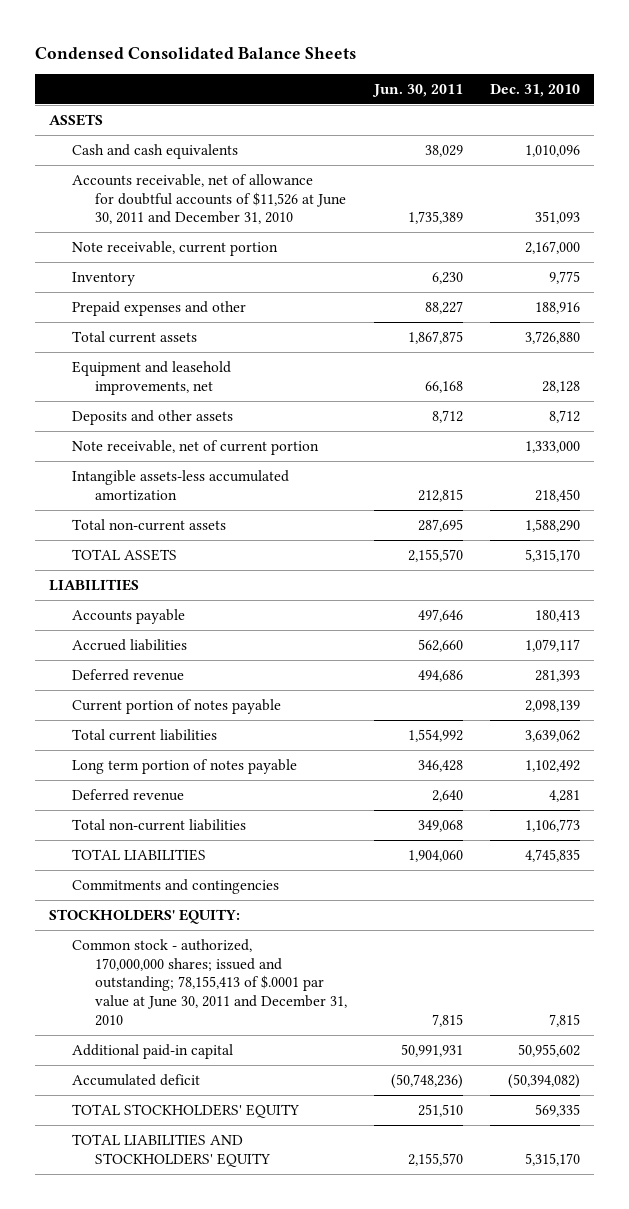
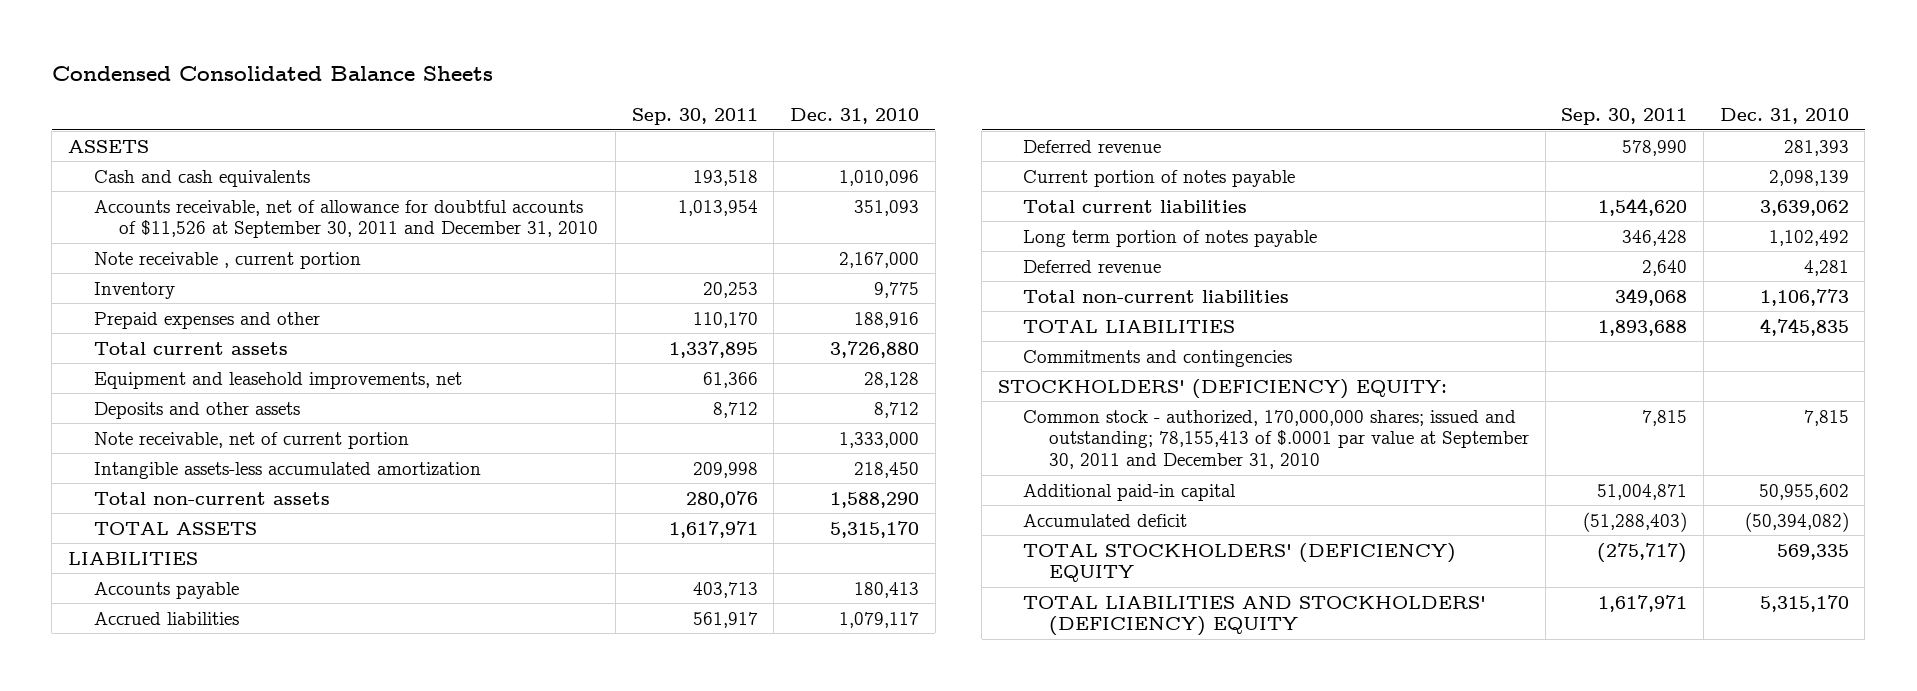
- | Jun. 30, 2011 | Dec. 31, 2010
+ | Sep. 30, 2011 | Dec. 31, 2010
- Accounts receivable, net of allowance for doubtful accounts of $11,526 at June 30, 2011 and December 31, 2010 | 1,735,389 | 351,093
- Note receivable, current portion | | 2,167,000
+ Accounts receivable, net of allowance for doubtful accounts of $11,526 at September 30, 2011 and December 31, 2010 | 1,013,954 | 351,093
+ Note receivable , current portion | | 2,167,000
- STOCKHOLDERS' EQUITY:
- Common stock - authorized, 170,000,000 shares; issued and outstanding; 78,155,413 of $.0001 par value at June 30, 2011 and December 31, 2010 | 7,815 | 7,815
+ STOCKHOLDERS' (DEFICIENCY) EQUITY:
+ Common stock - authorized, 170,000,000 shares; issued and outstanding; 78,155,413 of $.0001 par value at September 30, 2011 and December 31, 2010 | 7,815 | 7,815
- TOTAL STOCKHOLDERS' EQUITY | 251,510 | 569,335
- TOTAL LIABILITIES AND STOCKHOLDERS' EQUITY | 2,155,570 | 5,315,170
+ TOTAL STOCKHOLDERS' (DEFICIENCY) EQUITY | (275,717) | 569,335
+ TOTAL LIABILITIES AND STOCKHOLDERS' (DEFICIENCY) EQUITY | 1,617,971 | 5,315,170

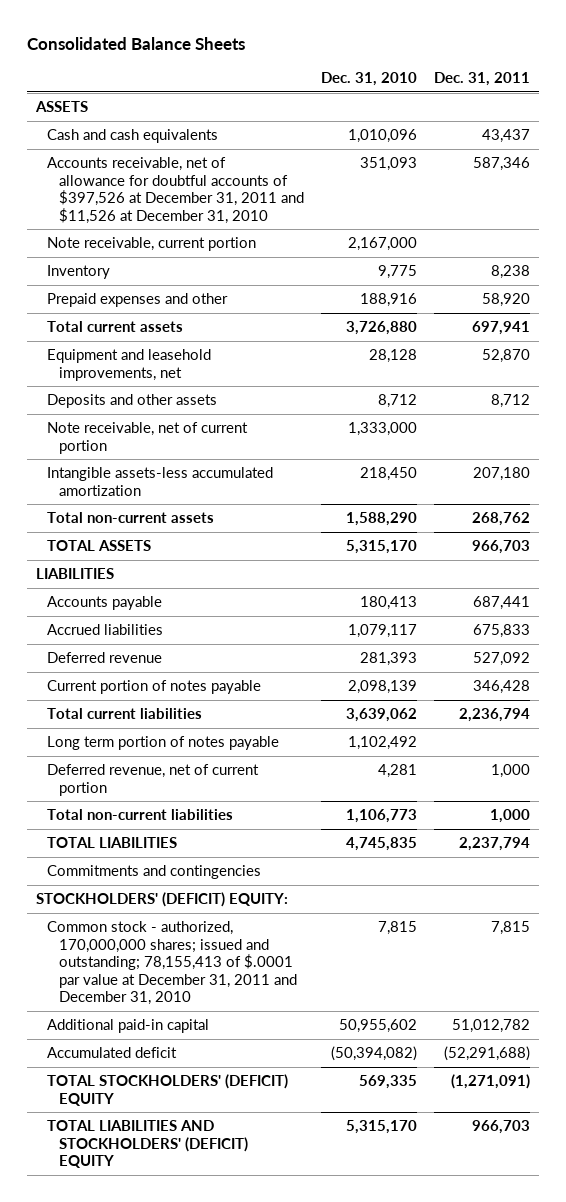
- Condensed Consolidated Balance Sheets
+ Consolidated Balance Sheets
- | Sep. 30, 2011 | Dec. 31, 2010
+ | Dec. 31, 2010 | Dec. 31, 2011
- Accounts receivable, net of allowance for doubtful accounts of $11,526 at September 30, 2011 and December 31, 2010 | 1,013,954 | 351,093
- Note receivable , current portion | | 2,167,000
+ Accounts receivable, net of allowance for doubtful accounts of $397,526 at December 31, 2011 and $11,526 at December 31, 2010 | 351,093 | 587,346
+ Note receivable, current portion | 2,167,000 |
- Deferred revenue | 2,640 | 4,281
+ Deferred revenue, net of current portion | 4,281 | 1,000
- STOCKHOLDERS' (DEFICIENCY) EQUITY:
- Common stock - authorized, 170,000,000 shares; issued and outstanding; 78,155,413 of $.0001 par value at September 30, 2011 and December 31, 2010 | 7,815 | 7,815
+ STOCKHOLDERS' (DEFICIT) EQUITY:
+ Common stock - authorized, 170,000,000 shares; issued and outstanding; 78,155,413 of $.0001 par value at December 31, 2011 and December 31, 2010 | 7,815 | 7,815
- TOTAL STOCKHOLDERS' (DEFICIENCY) EQUITY | (275,717) | 569,335
- TOTAL LIABILITIES AND STOCKHOLDERS' (DEFICIENCY) EQUITY | 1,617,971 | 5,315,170
+ TOTAL STOCKHOLDERS' (DEFICIT) EQUITY | 569,335 | (1,271,091)
+ TOTAL LIABILITIES AND STOCKHOLDERS' (DEFICIT) EQUITY | 5,315,170 | 966,703

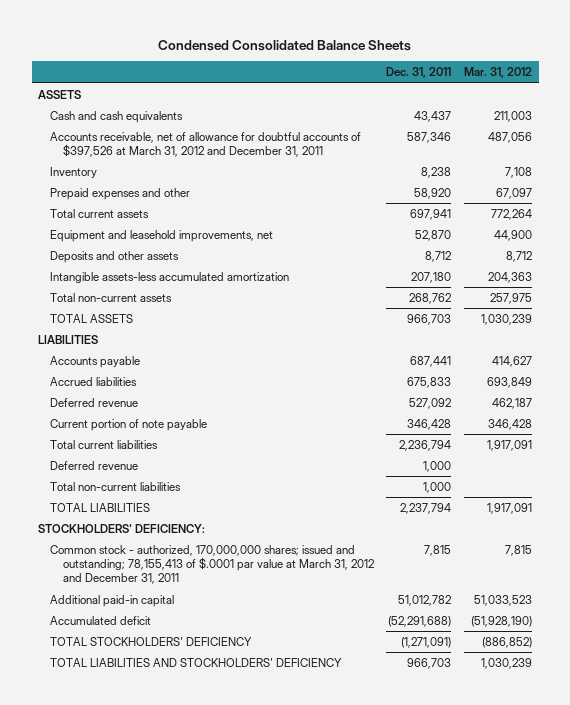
- Consolidated Balance Sheets
+ Condensed Consolidated Balance Sheets
- | Dec. 31, 2010 | Dec. 31, 2011
+ | Dec. 31, 2011 | Mar. 31, 2012
- Accounts receivable, net of allowance for doubtful accounts of $397,526 at December 31, 2011 and $11,526 at December 31, 2010 | 351,093 | 587,346
- Note receivable, current portion | 2,167,000 |
+ Accounts receivable, net of allowance for doubtful accounts of $397,526 at March 31, 2012 and December 31, 2011 | 587,346 | 487,056
- Note receivable, net of current portion | 1,333,000 |
- Current portion of notes payable | 2,098,139 | 346,428
+ Current portion of note payable | 346,428 | 346,428
- Long term portion of notes payable | 1,102,492 |
- Deferred revenue, net of current portion | 4,281 | 1,000
+ Deferred revenue | 1,000 |
- Commitments and contingencies
- STOCKHOLDERS' (DEFICIT) EQUITY:
- Common stock - authorized, 170,000,000 shares; issued and outstanding; 78,155,413 of $.0001 par value at December 31, 2011 and December 31, 2010 | 7,815 | 7,815
+ STOCKHOLDERS' DEFICIENCY:
+ Common stock - authorized, 170,000,000 shares; issued and outstanding; 78,155,413 of $.0001 par value at March 31, 2012 and December 31, 2011 | 7,815 | 7,815
- TOTAL STOCKHOLDERS' (DEFICIT) EQUITY | 569,335 | (1,271,091)
- TOTAL LIABILITIES AND STOCKHOLDERS' (DEFICIT) EQUITY | 5,315,170 | 966,703
+ TOTAL STOCKHOLDERS' DEFICIENCY | (1,271,091) | (886,852)
+ TOTAL LIABILITIES AND STOCKHOLDERS' DEFICIENCY | 966,703 | 1,030,239

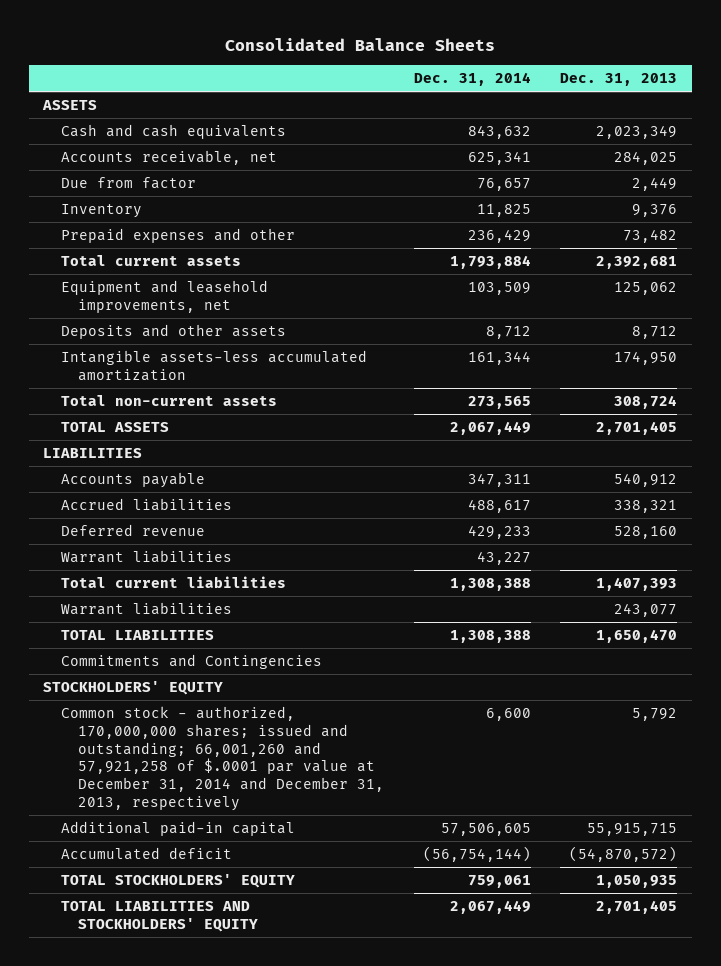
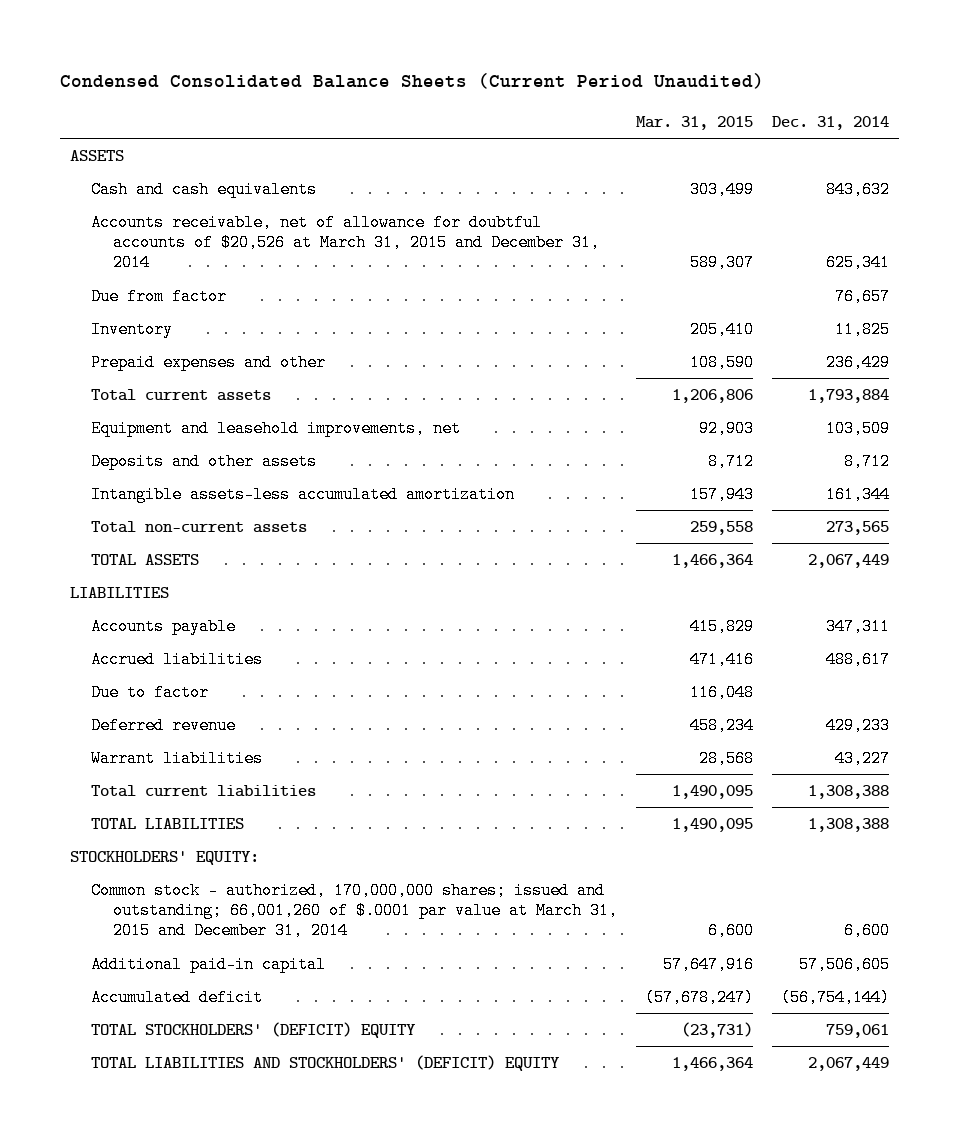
- Consolidated Balance Sheets
+ Condensed Consolidated Balance Sheets (Current Period Unaudited)
- | Dec. 31, 2014 | Dec. 31, 2013
+ | Mar. 31, 2015 | Dec. 31, 2014
- Accounts receivable, net | 625,341 | 284,025
+ Accounts receivable, net of allowance for doubtful accounts of $20,526 at March 31, 2015 and December 31, 2014 | 589,307 | 625,341
+ Due to factor | 116,048 |
- Warrant liabilities | | 243,077
- Commitments and Contingencies
- STOCKHOLDERS' EQUITY
- Common stock - authorized, 170,000,000 shares; issued and outstanding; 66,001,260 and 57,921,258 of $.0001 par value at December 31, 2014 and December 31, 2013, respectively | 6,600 | 5,792
+ STOCKHOLDERS' EQUITY:
+ Common stock - authorized, 170,000,000 shares; issued and outstanding; 66,001,260 of $.0001 par value at March 31, 2015 and December 31, 2014 | 6,600 | 6,600
- TOTAL STOCKHOLDERS' EQUITY | 759,061 | 1,050,935
- TOTAL LIABILITIES AND STOCKHOLDERS' EQUITY | 2,067,449 | 2,701,405
+ TOTAL STOCKHOLDERS' (DEFICIT) EQUITY | (23,731) | 759,061
+ TOTAL LIABILITIES AND STOCKHOLDERS' (DEFICIT) EQUITY | 1,466,364 | 2,067,449

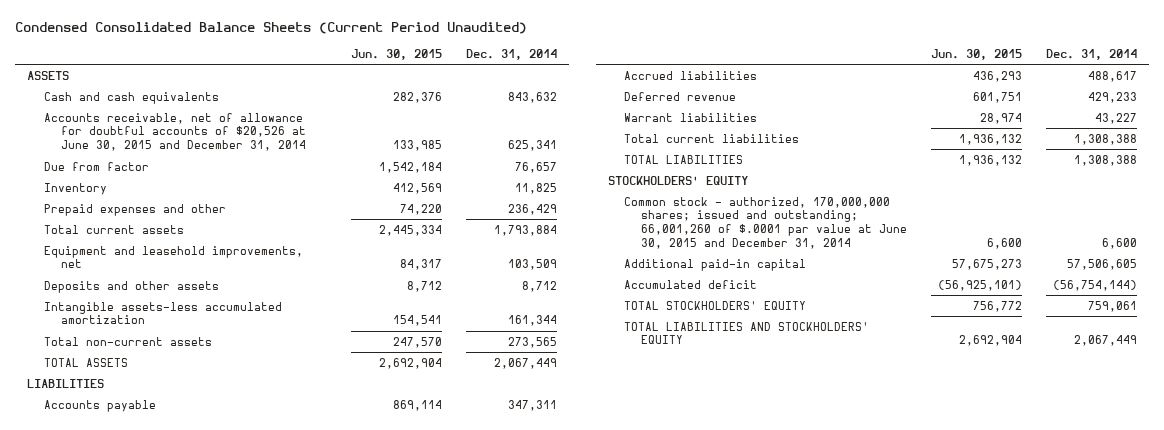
- | Mar. 31, 2015 | Dec. 31, 2014
+ | Jun. 30, 2015 | Dec. 31, 2014
- Accounts receivable, net of allowance for doubtful accounts of $20,526 at March 31, 2015 and December 31, 2014 | 589,307 | 625,341
+ Accounts receivable, net of allowance for doubtful accounts of $20,526 at June 30, 2015 and December 31, 2014 | 133,985 | 625,341
- Due to factor | 116,048 |
- STOCKHOLDERS' EQUITY:
- Common stock - authorized, 170,000,000 shares; issued and outstanding; 66,001,260 of $.0001 par value at March 31, 2015 and December 31, 2014 | 6,600 | 6,600
+ STOCKHOLDERS' EQUITY
+ Common stock - authorized, 170,000,000 shares; issued and outstanding; 66,001,260 of $.0001 par value at June 30, 2015 and December 31, 2014 | 6,600 | 6,600
- TOTAL STOCKHOLDERS' (DEFICIT) EQUITY | (23,731) | 759,061
- TOTAL LIABILITIES AND STOCKHOLDERS' (DEFICIT) EQUITY | 1,466,364 | 2,067,449
+ TOTAL STOCKHOLDERS' EQUITY | 756,772 | 759,061
+ TOTAL LIABILITIES AND STOCKHOLDERS' EQUITY | 2,692,904 | 2,067,449

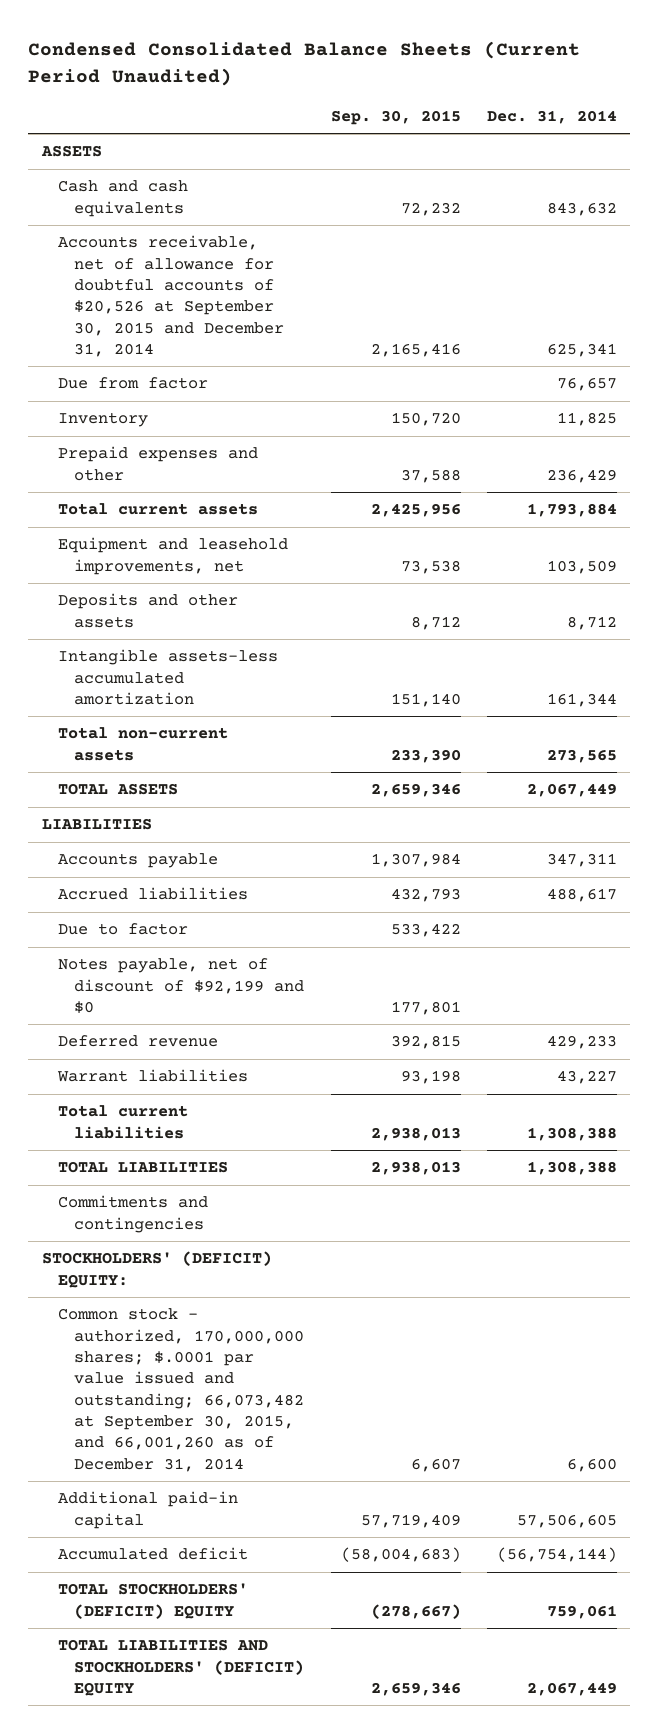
- | Jun. 30, 2015 | Dec. 31, 2014
+ | Sep. 30, 2015 | Dec. 31, 2014
- Accounts receivable, net of allowance for doubtful accounts of $20,526 at June 30, 2015 and December 31, 2014 | 133,985 | 625,341
+ Accounts receivable, net of allowance for doubtful accounts of $20,526 at September 30, 2015 and December 31, 2014 | 2,165,416 | 625,341
+ Due to factor | 533,422 |
+ Notes payable, net of discount of $92,199 and $0 | 177,801 |
- STOCKHOLDERS' EQUITY
- Common stock - authorized, 170,000,000 shares; issued and outstanding; 66,001,260 of $.0001 par value at June 30, 2015 and December 31, 2014 | 6,600 | 6,600
+ Commitments and contingencies
+ STOCKHOLDERS' (DEFICIT) EQUITY:
+ Common stock - authorized, 170,000,000 shares; $.0001 par value issued and outstanding; 66,073,482 at September 30, 2015, and 66,001,260 as of December 31, 2014 | 6,607 | 6,600
- TOTAL STOCKHOLDERS' EQUITY | 756,772 | 759,061
- TOTAL LIABILITIES AND STOCKHOLDERS' EQUITY | 2,692,904 | 2,067,449
+ TOTAL STOCKHOLDERS' (DEFICIT) EQUITY | (278,667) | 759,061
+ TOTAL LIABILITIES AND STOCKHOLDERS' (DEFICIT) EQUITY | 2,659,346 | 2,067,449

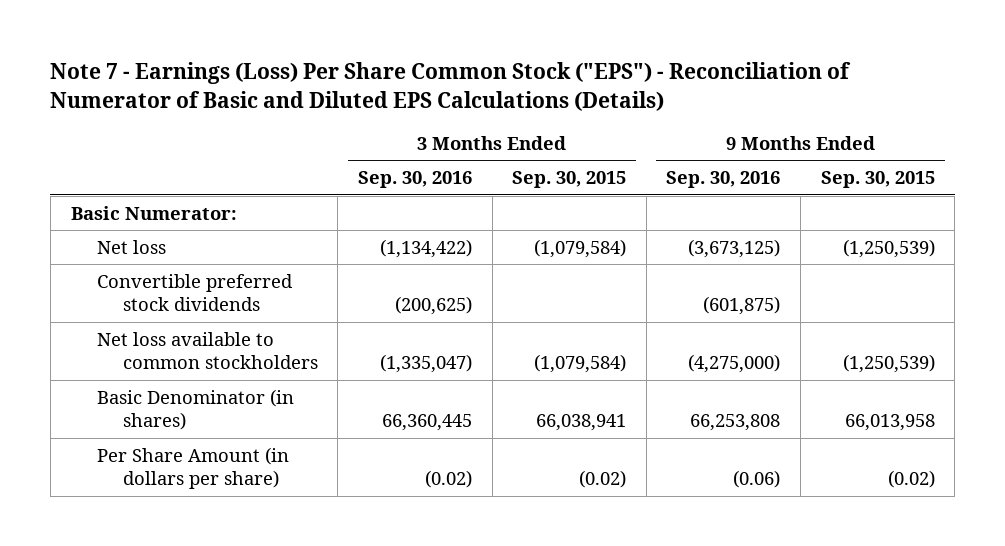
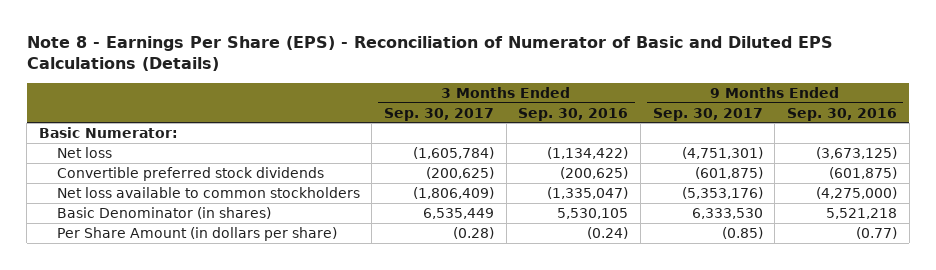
- Note 7 - Earnings (Loss) Per Share Common Stock ("EPS") - Reconciliation of Numerator of Basic and Diluted EPS Calculations (Details)
+ Note 8 - Earnings Per Share (EPS) - Reconciliation of Numerator of Basic and Diluted EPS Calculations (Details)
- | 3 Months Ended Sep. 30, 2016 | 3 Months Ended Sep. 30, 2015 | 9 Months Ended Sep. 30, 2016 | 9 Months Ended Sep. 30, 2015
+ | 3 Months Ended Sep. 30, 2017 | 3 Months Ended Sep. 30, 2016 | 9 Months Ended Sep. 30, 2017 | 9 Months Ended Sep. 30, 2016
- Basic Denominator (in shares) | 66,360,445 | 66,038,941 | 66,253,808 | 66,013,958
- Per Share Amount (in dollars per share) | (0.02) | (0.02) | (0.06) | (0.02)
+ Basic Denominator (in shares) | 6,535,449 | 5,530,105 | 6,333,530 | 5,521,218
+ Per Share Amount (in dollars per share) | (0.28) | (0.24) | (0.85) | (0.77)

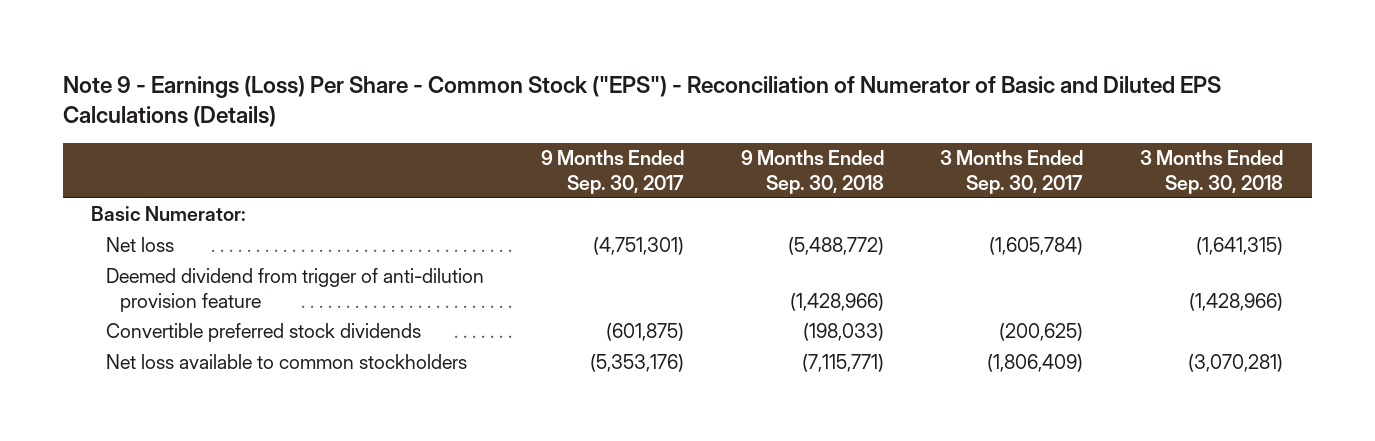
- Note 8 - Earnings Per Share (EPS) - Reconciliation of Numerator of Basic and Diluted EPS Calculations (Details)
+ Note 9 - Earnings (Loss) Per Share - Common Stock ("EPS") - Reconciliation of Numerator of Basic and Diluted EPS Calculations (Details)
- | 3 Months Ended Sep. 30, 2017 | 3 Months Ended Sep. 30, 2016 | 9 Months Ended Sep. 30, 2017 | 9 Months Ended Sep. 30, 2016
+ | 9 Months Ended Sep. 30, 2017 | 9 Months Ended Sep. 30, 2018 | 3 Months Ended Sep. 30, 2017 | 3 Months Ended Sep. 30, 2018
+ Deemed dividend from trigger of anti-dilution provision feature | | (1,428,966) | | (1,428,966)
- Basic Denominator (in shares) | 6,535,449 | 5,530,105 | 6,333,530 | 5,521,218
- Per Share Amount (in dollars per share) | (0.28) | (0.24) | (0.85) | (0.77)

